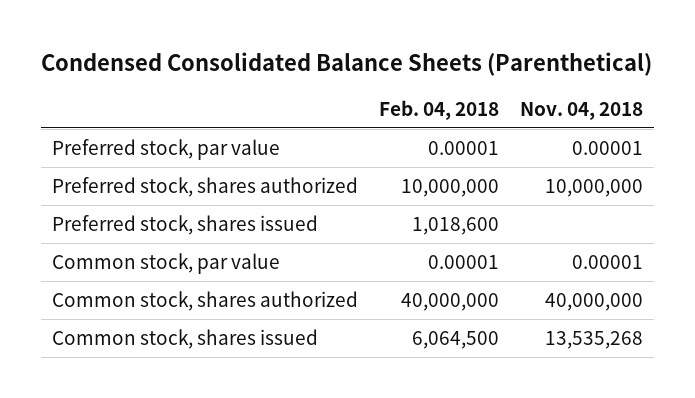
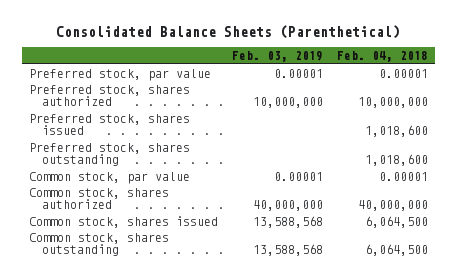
- Condensed Consolidated Balance Sheets (Parenthetical)
+ Consolidated Balance Sheets (Parenthetical)
- | Feb. 04, 2018 | Nov. 04, 2018
+ | Feb. 03, 2019 | Feb. 04, 2018
+ Preferred stock, shares outstanding | | 1,018,600
+ Common stock, shares outstanding | 13,588,568 | 6,064,500

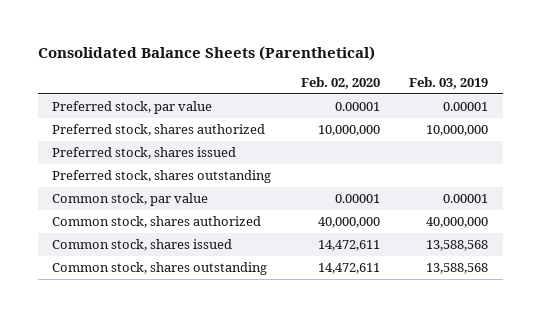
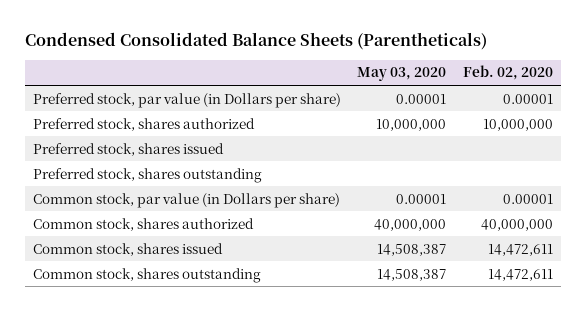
- Consolidated Balance Sheets (Parenthetical)
+ Condensed Consolidated Balance Sheets (Parentheticals)
- | Feb. 02, 2020 | Feb. 03, 2019
+ | May 03, 2020 | Feb. 02, 2020
- Preferred stock, par value | 0.00001 | 0.00001
+ Preferred stock, par value (in Dollars per share) | 0.00001 | 0.00001
- Common stock, par value | 0.00001 | 0.00001
+ Common stock, par value (in Dollars per share) | 0.00001 | 0.00001

